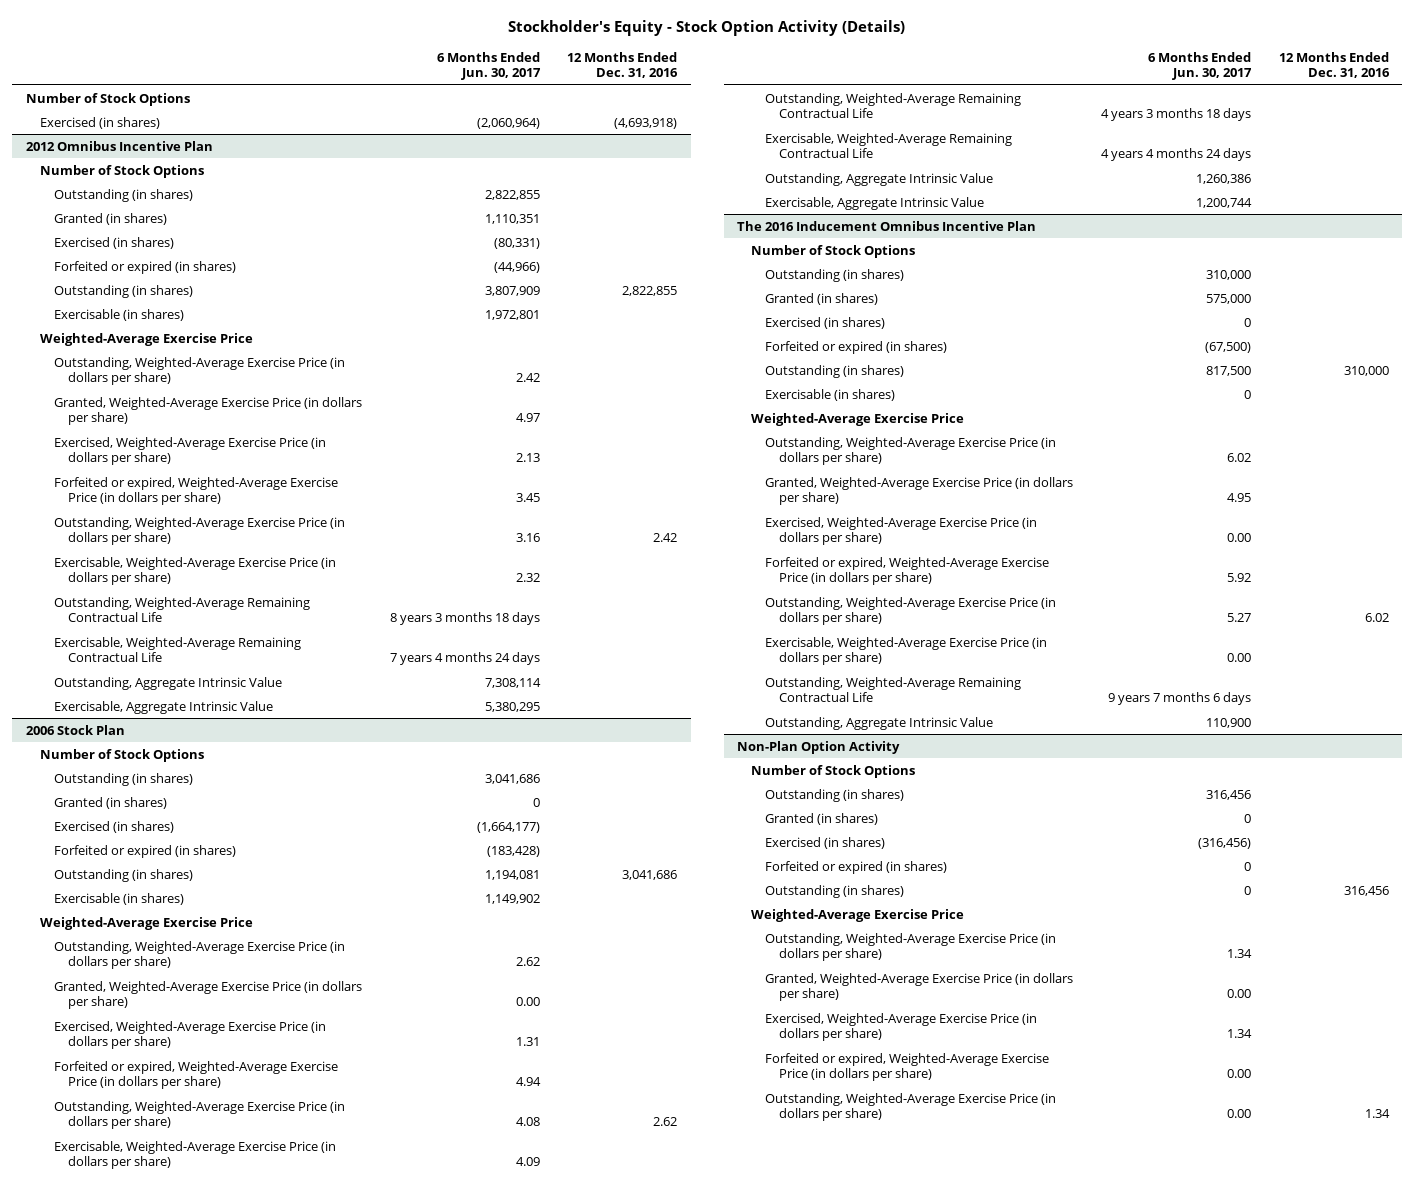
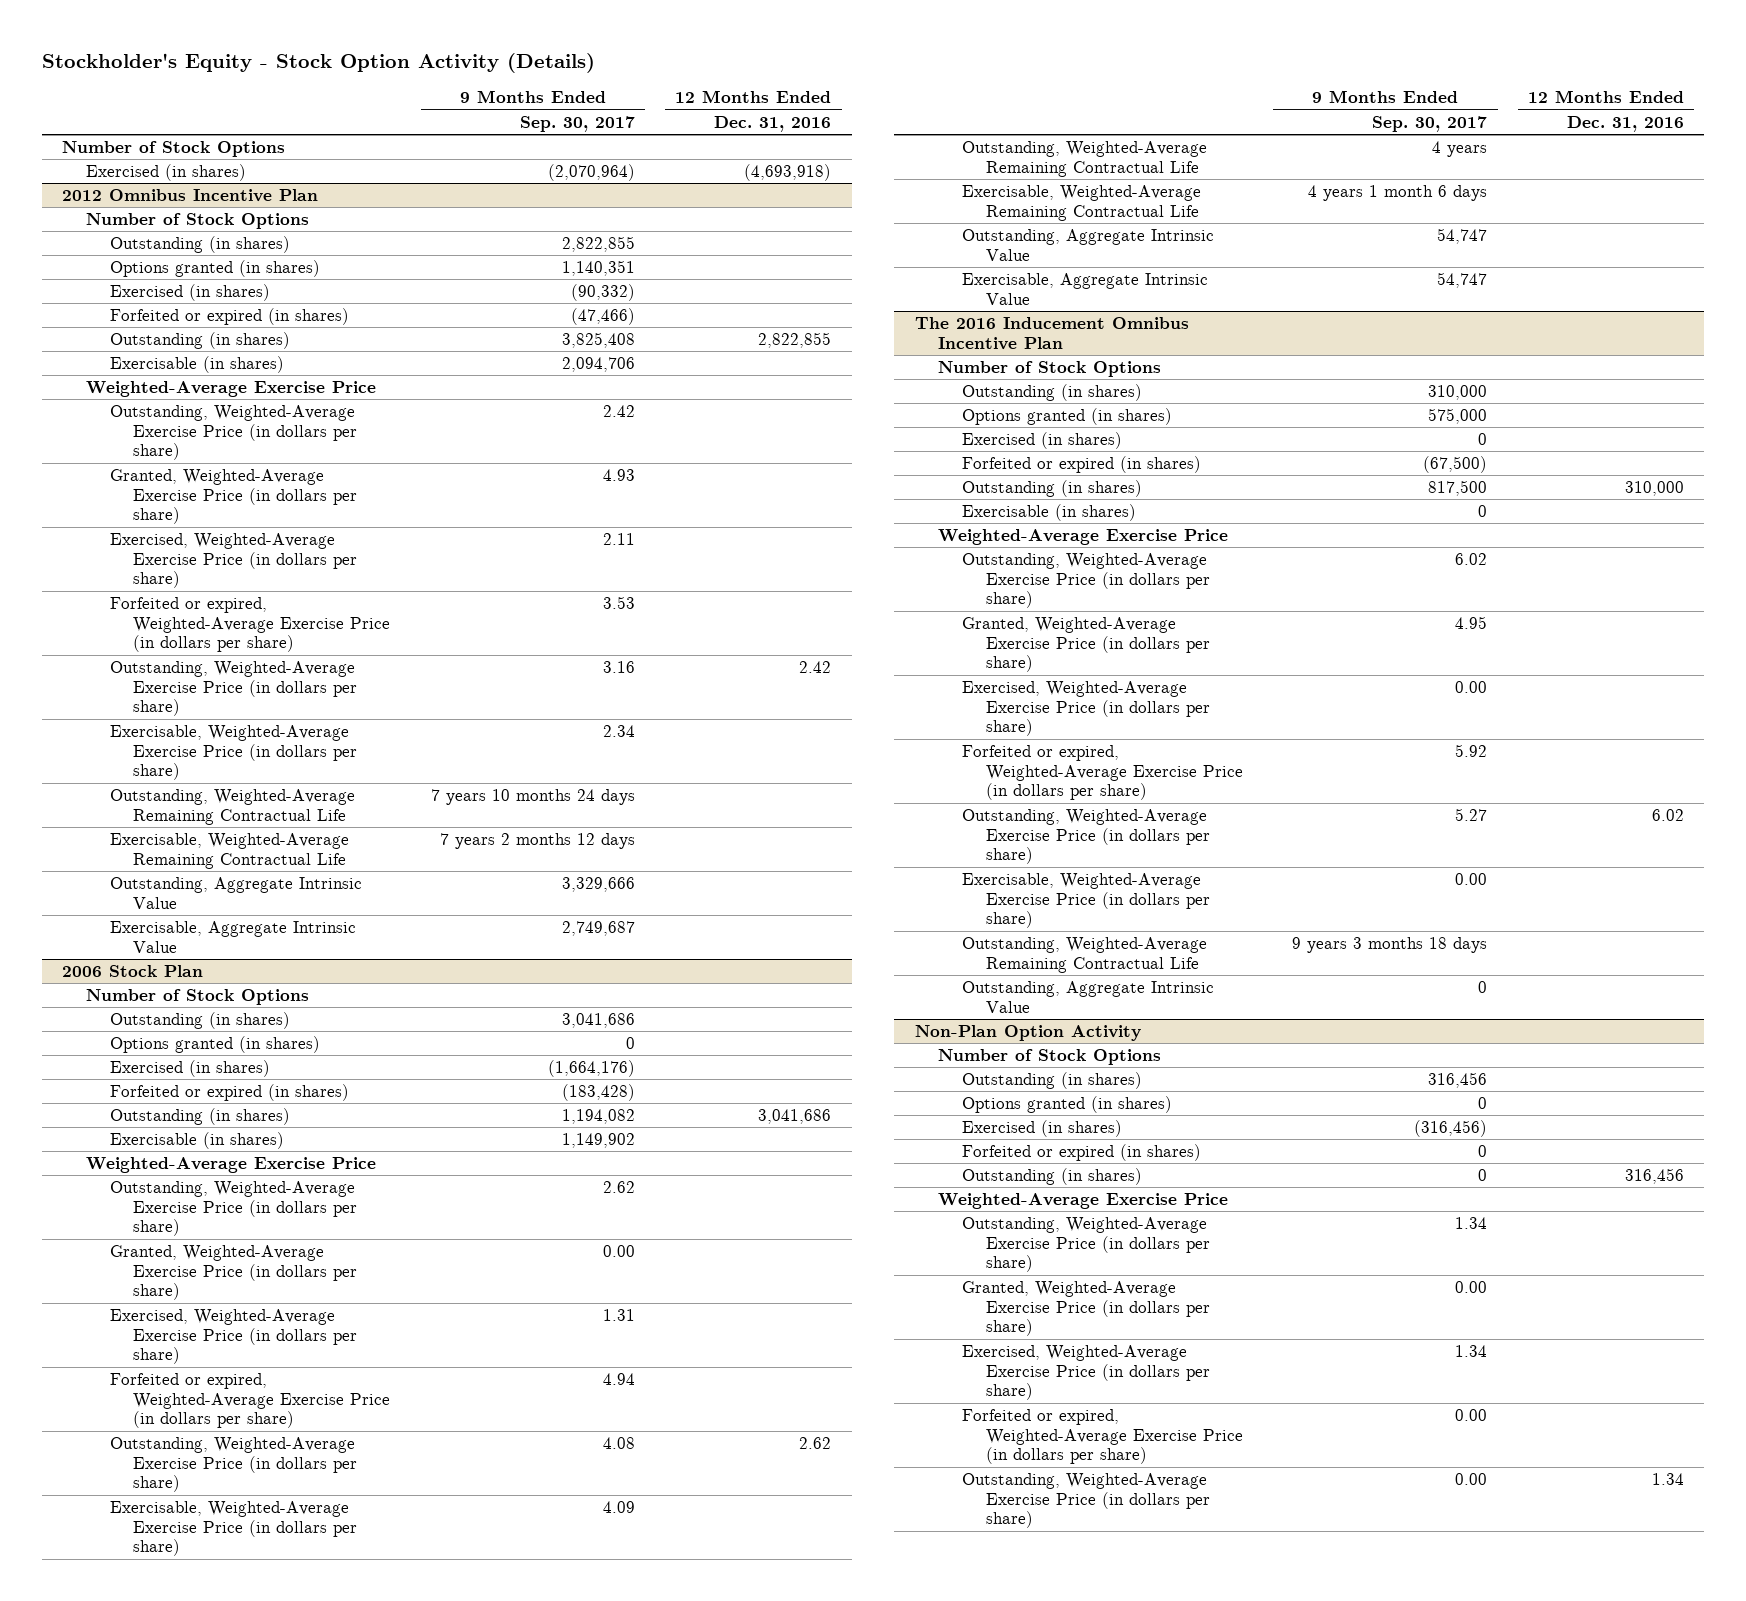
- | 6 Months Ended Jun. 30, 2017 | 12 Months Ended Dec. 31, 2016
+ | 9 Months Ended Sep. 30, 2017 | 12 Months Ended Dec. 31, 2016
@ 2012 Omnibus Incentive Plan
- Granted (in shares) | 1,110,351 |
+ Options granted (in shares) | 1,140,351 |
@ 2006 Stock Plan
- Granted (in shares) | 0 |
+ Options granted (in shares) | 0 |
@ The 2016 Inducement Omnibus Incentive Plan
- Granted (in shares) | 575,000 |
+ Options granted (in shares) | 575,000 |
@ Non-Plan Option Activity
- Granted (in shares) | 0 |
+ Options granted (in shares) | 0 |

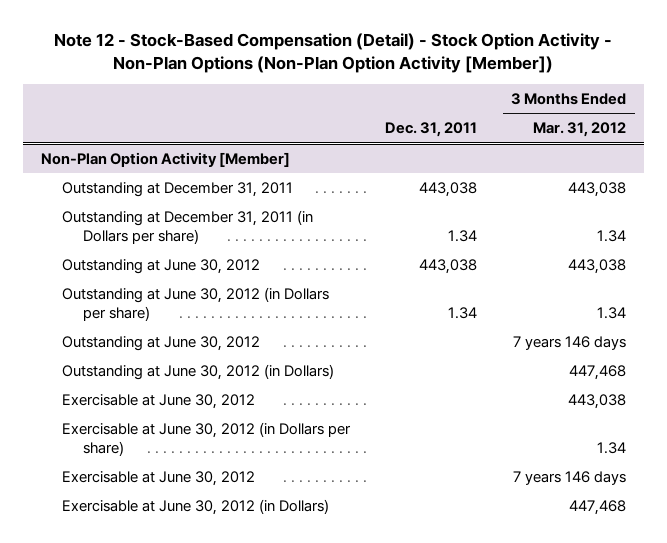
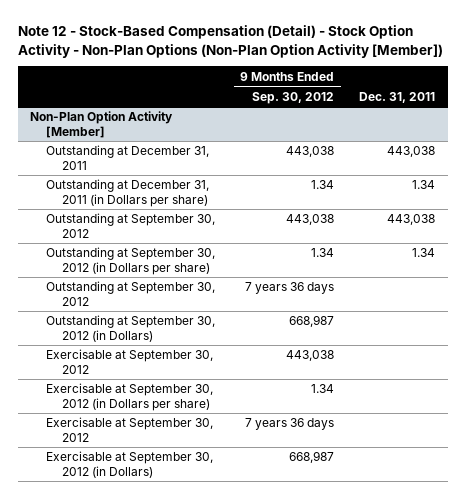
- | Dec. 31, 2011 | 3 Months Ended Mar. 31, 2012
+ | 9 Months Ended Sep. 30, 2012 | Dec. 31, 2011
@ Non-Plan Option Activity [Member]
- Outstanding at June 30, 2012 | 443,038 | 443,038
- Outstanding at June 30, 2012 (in Dollars per share) | 1.34 | 1.34
- Outstanding at June 30, 2012 | | 7 years 146 days
- Outstanding at June 30, 2012 (in Dollars) | | 447,468
- Exercisable at June 30, 2012 | | 443,038
- Exercisable at June 30, 2012 (in Dollars per share) | | 1.34
- Exercisable at June 30, 2012 | | 7 years 146 days
- Exercisable at June 30, 2012 (in Dollars) | | 447,468
+ Outstanding at September 30, 2012 | 443,038 | 443,038
+ Outstanding at September 30, 2012 (in Dollars per share) | 1.34 | 1.34
+ Outstanding at September 30, 2012 | 7 years 36 days |
+ Outstanding at September 30, 2012 (in Dollars) | 668,987 |
+ Exercisable at September 30, 2012 | 443,038 |
+ Exercisable at September 30, 2012 (in Dollars per share) | 1.34 |
+ Exercisable at September 30, 2012 | 7 years 36 days |
+ Exercisable at September 30, 2012 (in Dollars) | 668,987 |

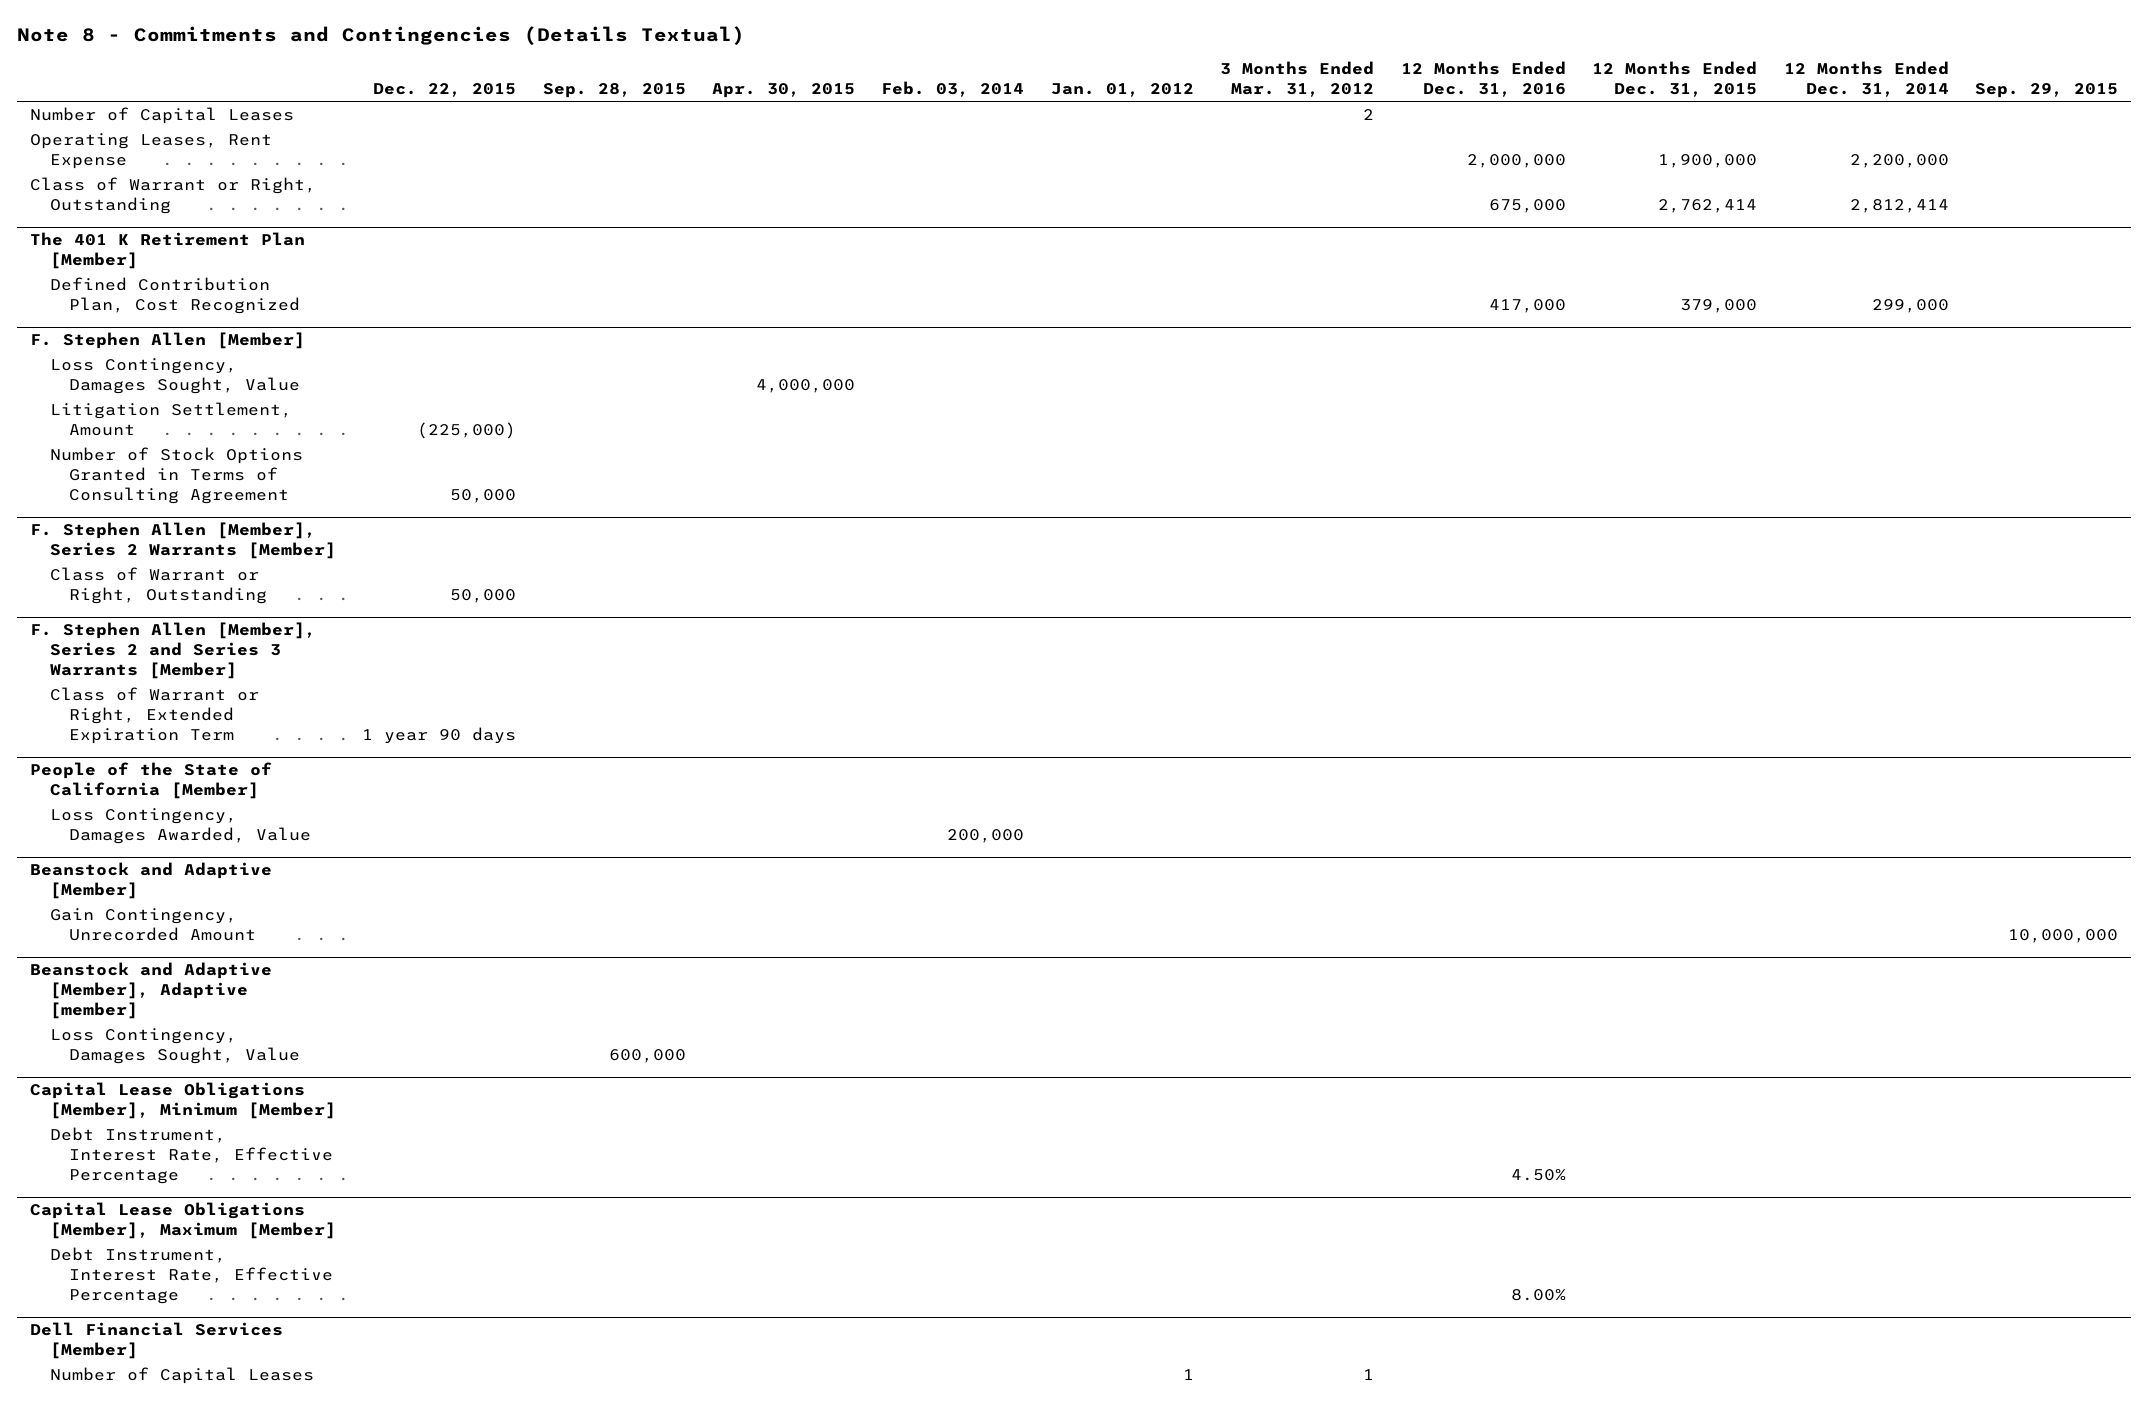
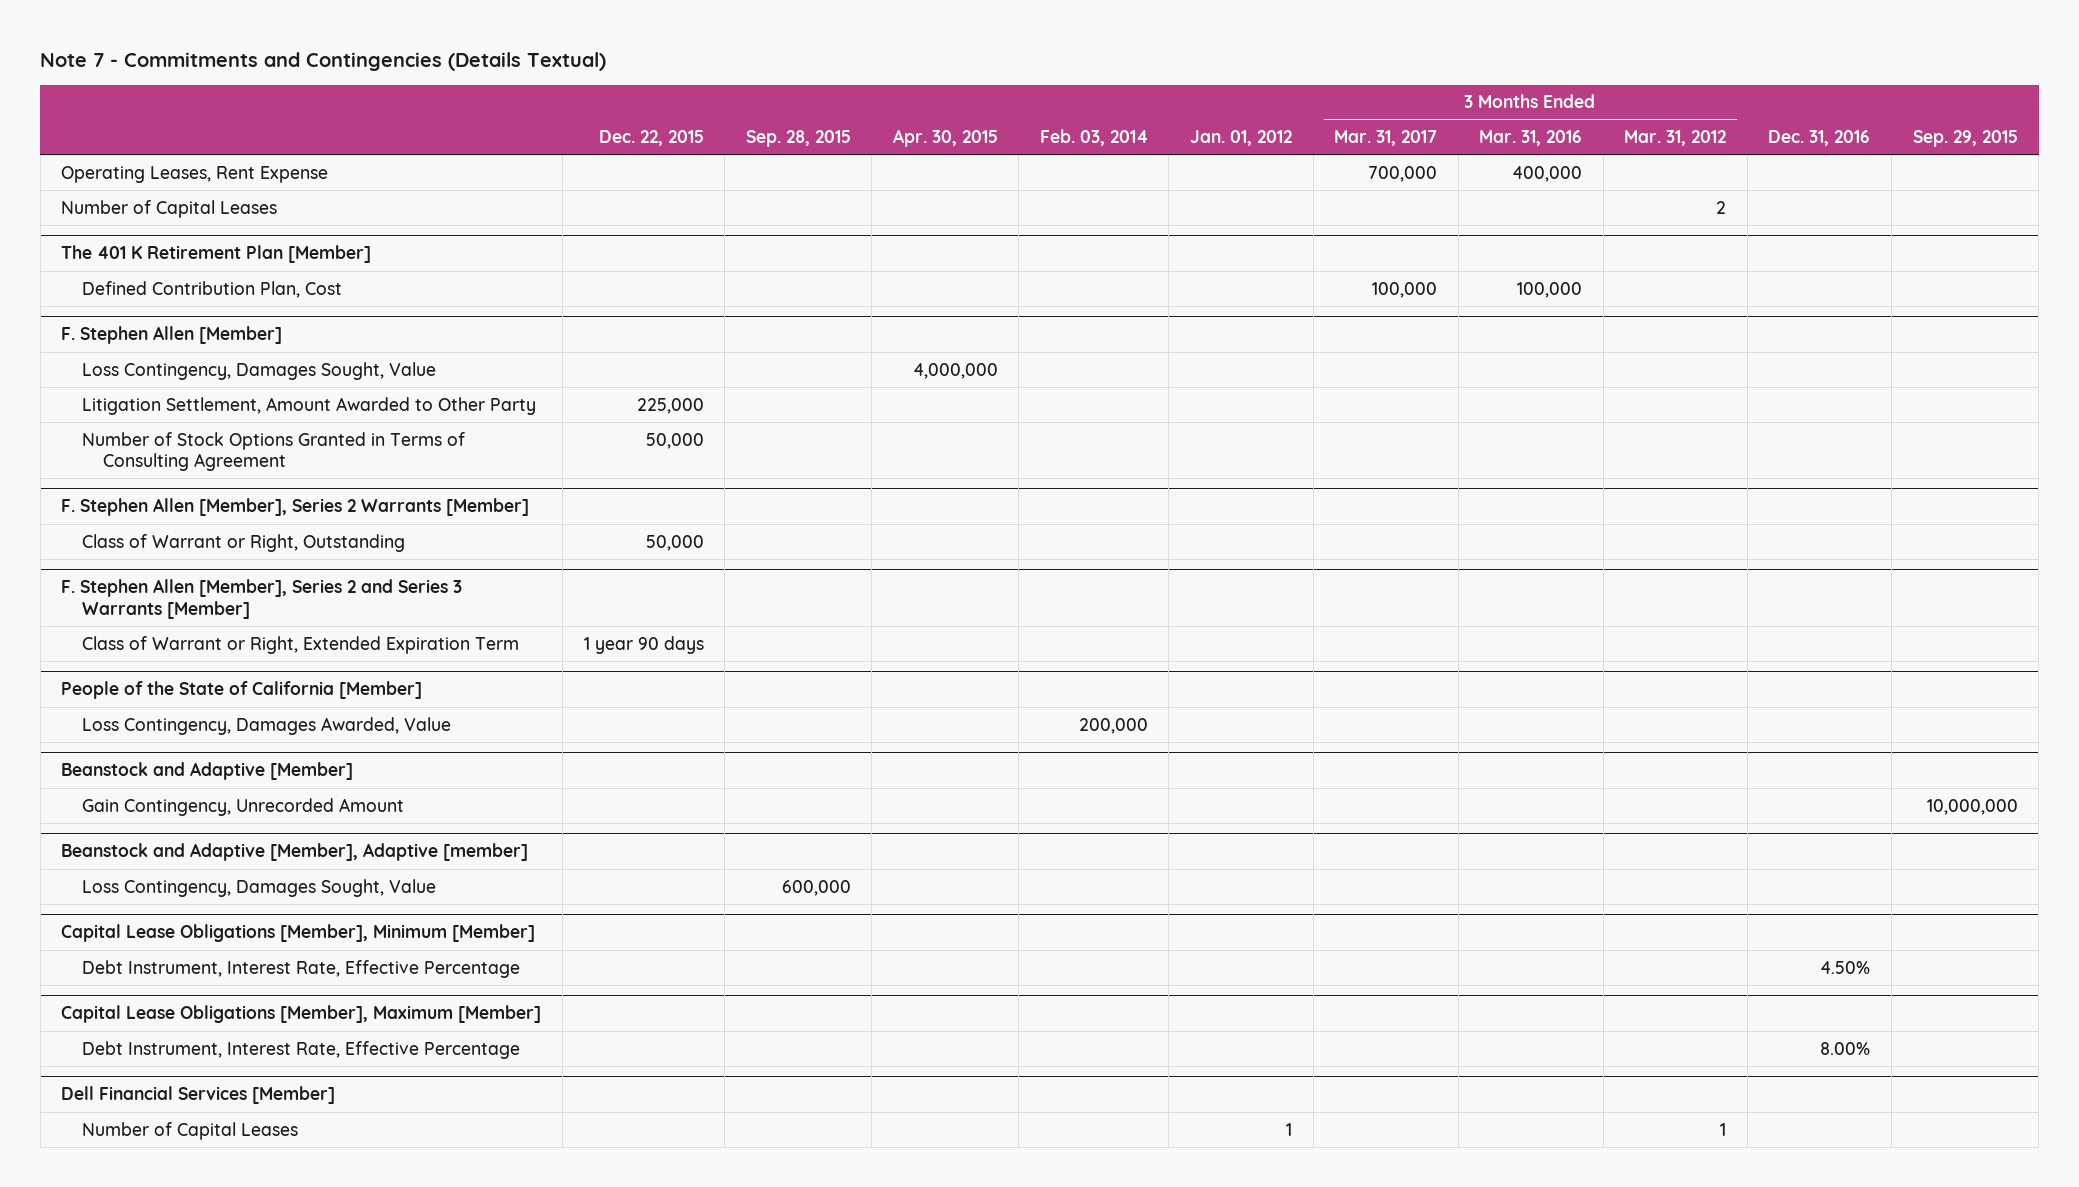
- Note 8 - Commitments and Contingencies (Details Textual)
+ Note 7 - Commitments and Contingencies (Details Textual)
- | Dec. 22, 2015 | Sep. 28, 2015 | Apr. 30, 2015 | Feb. 03, 2014 | Jan. 01, 2012 | 3 Months Ended Mar. 31, 2012 | 12 Months Ended Dec. 31, 2016 | 12 Months Ended Dec. 31, 2015 | 12 Months Ended Dec. 31, 2014 | Sep. 29, 2015
+ | Dec. 22, 2015 | Sep. 28, 2015 | Apr. 30, 2015 | Feb. 03, 2014 | Jan. 01, 2012 | 3 Months Ended Mar. 31, 2017 | 3 Months Ended Mar. 31, 2016 | 3 Months Ended Mar. 31, 2012 | Dec. 31, 2016 | Sep. 29, 2015
- Class of Warrant or Right, Outstanding | | | | | | | 675,000 | 2,762,414 | 2,812,414 |
moved down: Number of Capital Leases | | | | | | | | 2 | |
@ The 401 K Retirement Plan [Member]
- Defined Contribution Plan, Cost Recognized | | | | | | | 417,000 | 379,000 | 299,000 |
+ Defined Contribution Plan, Cost | | | | | | 100,000 | 100,000 | | |
@ F. Stephen Allen [Member]
- Litigation Settlement, Amount | (225,000) | | | | | | | | |
+ Litigation Settlement, Amount Awarded to Other Party | 225,000 | | | | | | | | |

